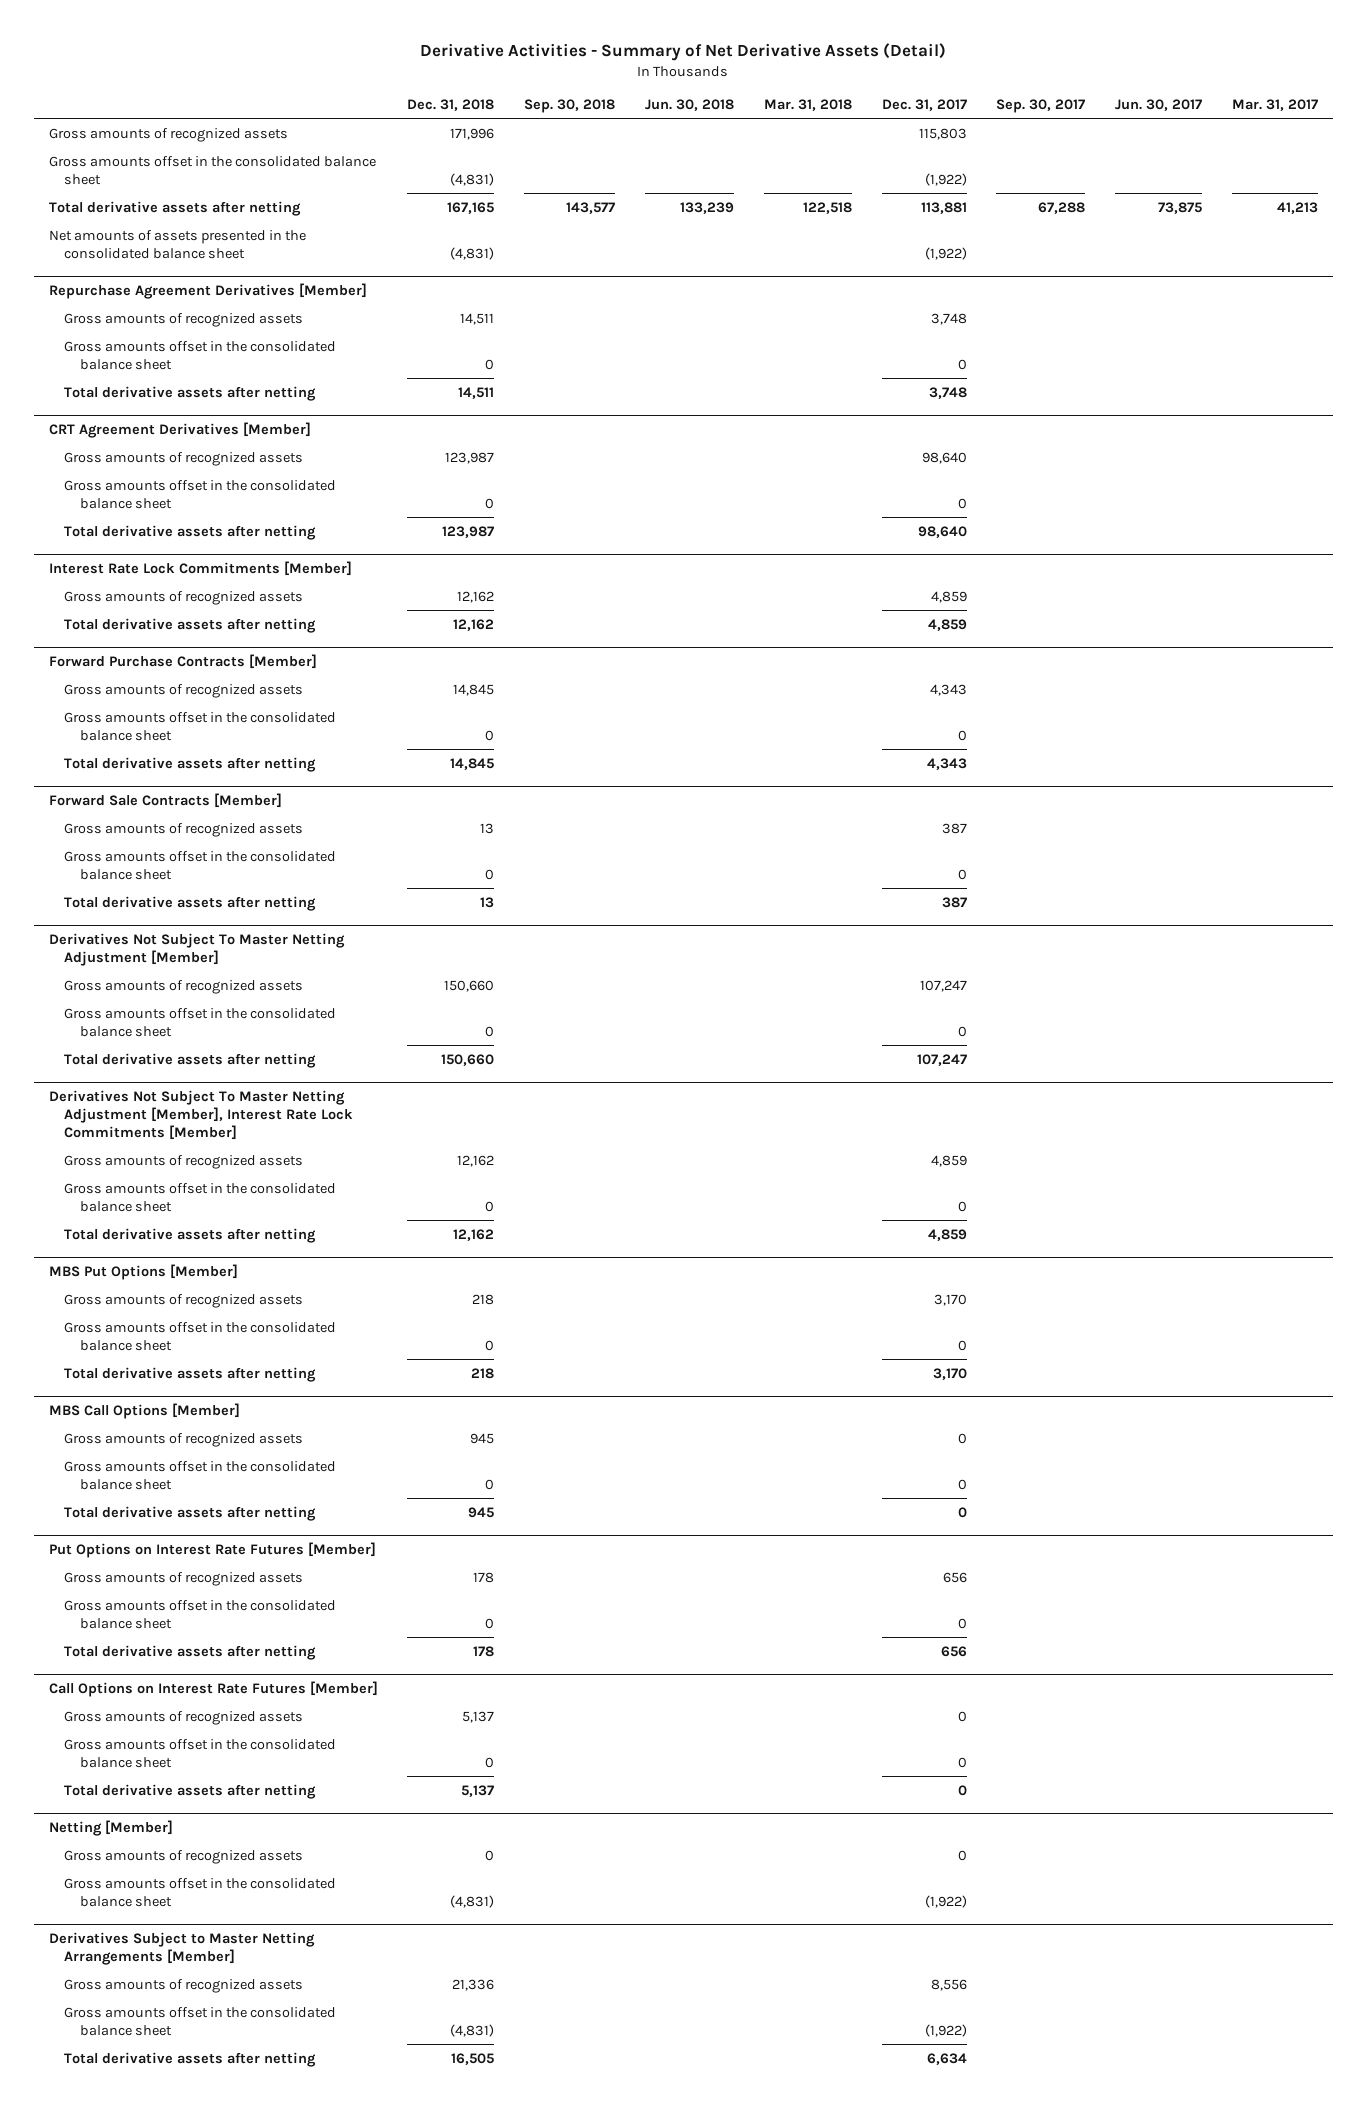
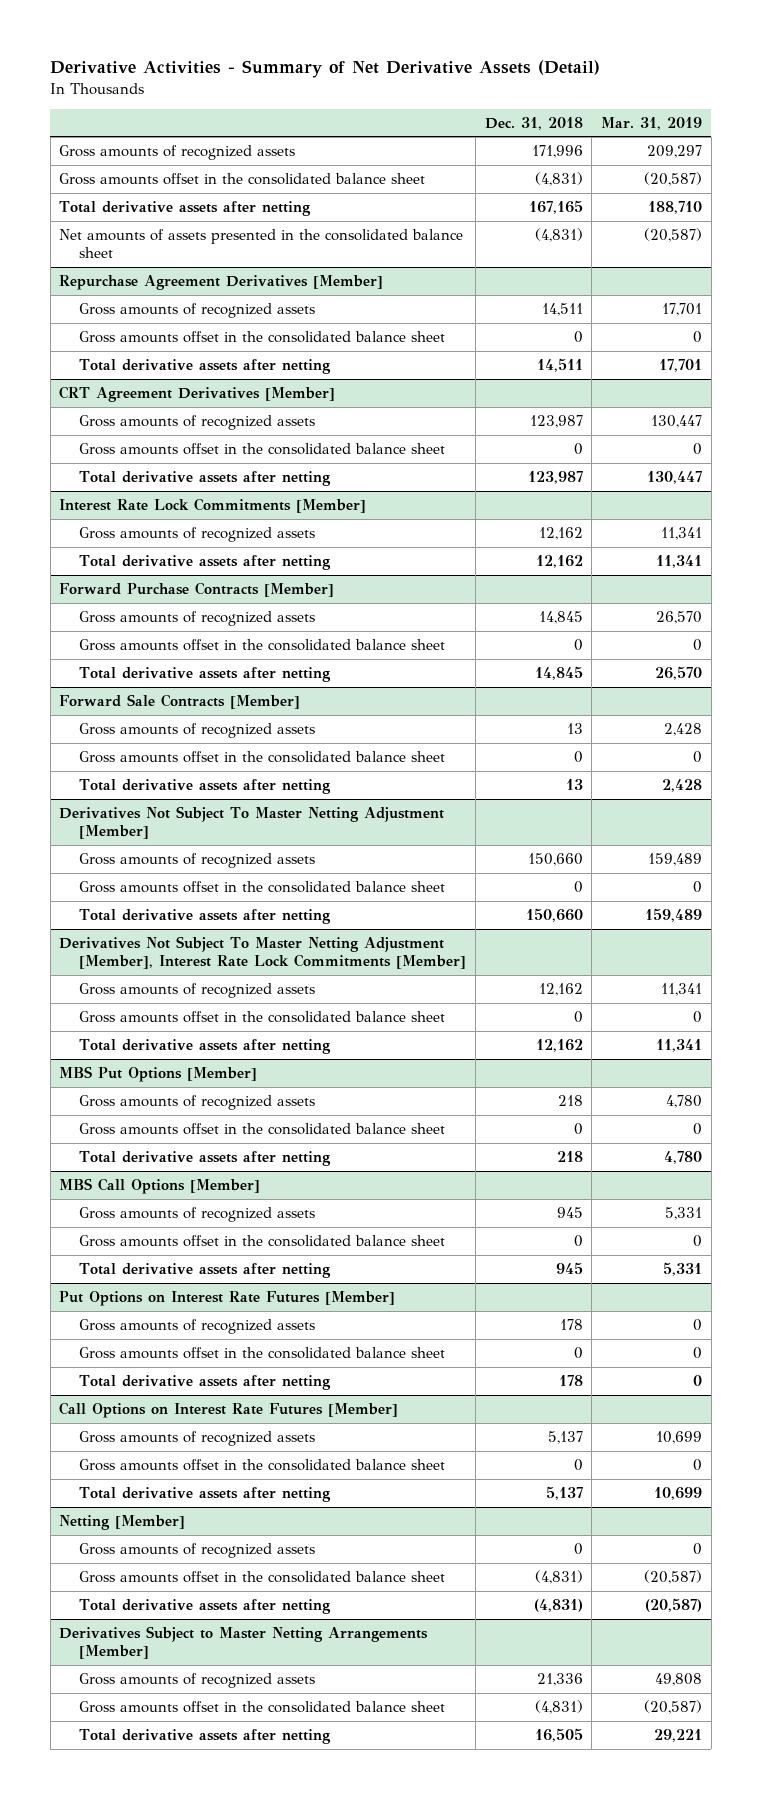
- | Dec. 31, 2018 | Sep. 30, 2018 | Jun. 30, 2018 | Mar. 31, 2018 | Dec. 31, 2017 | Sep. 30, 2017 | Jun. 30, 2017 | Mar. 31, 2017
+ | Dec. 31, 2018 | Mar. 31, 2019
@ Netting [Member]
+ Total derivative assets after netting | (4,831) | (20,587)

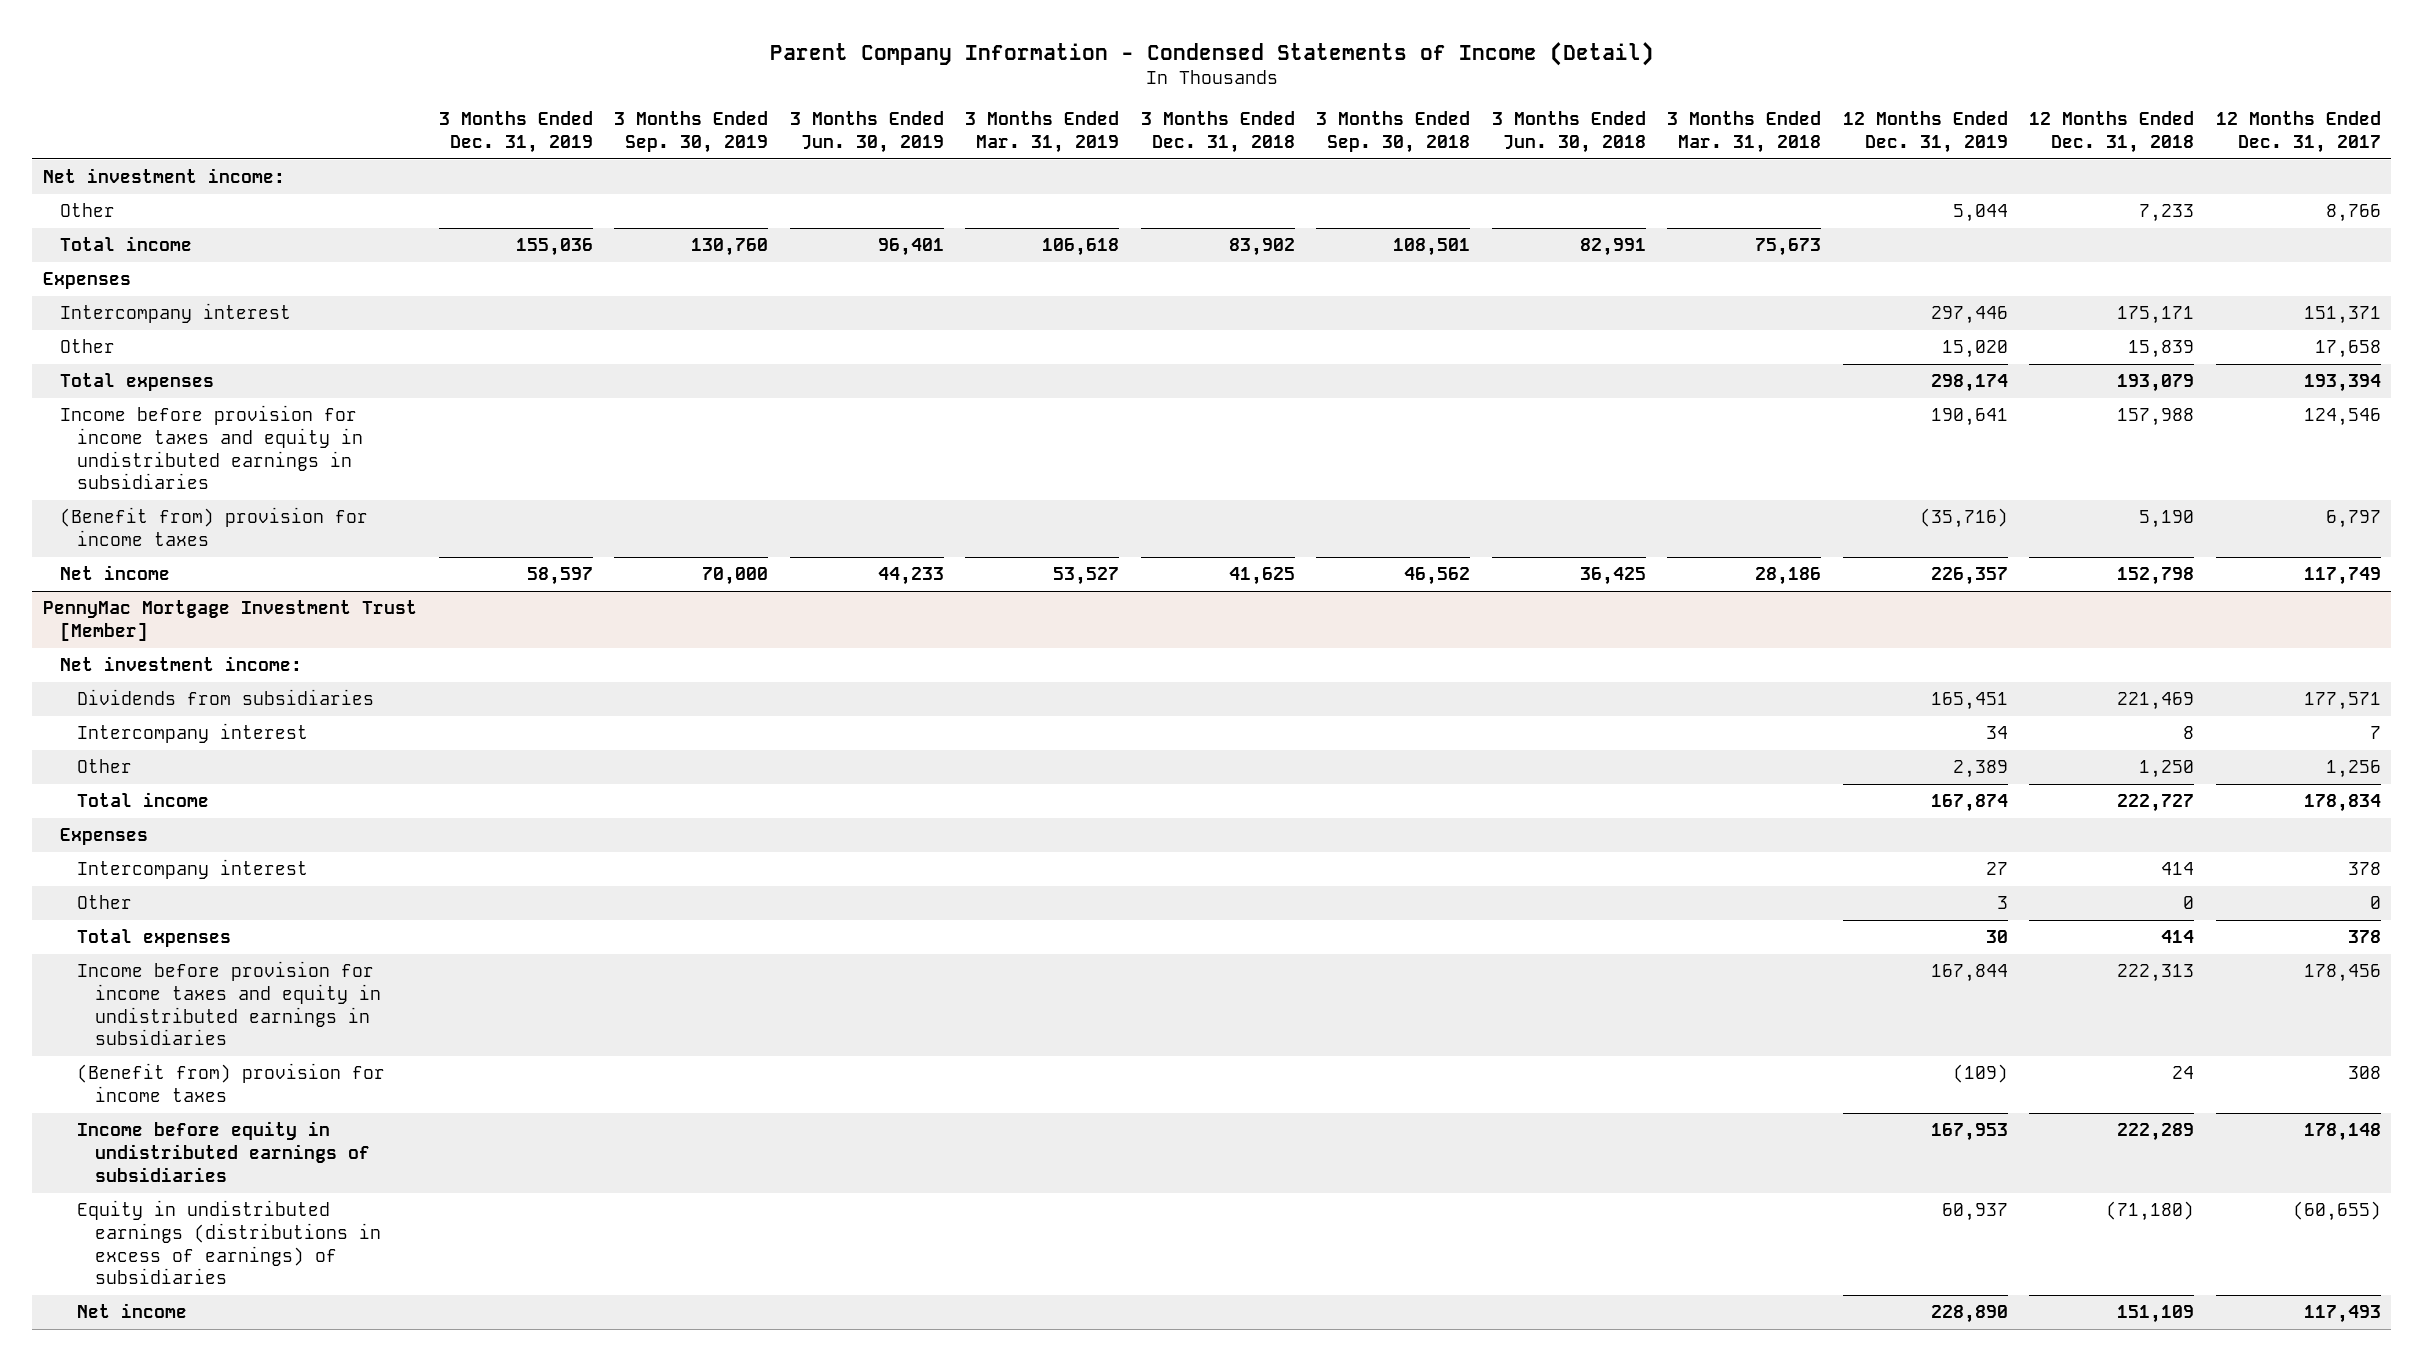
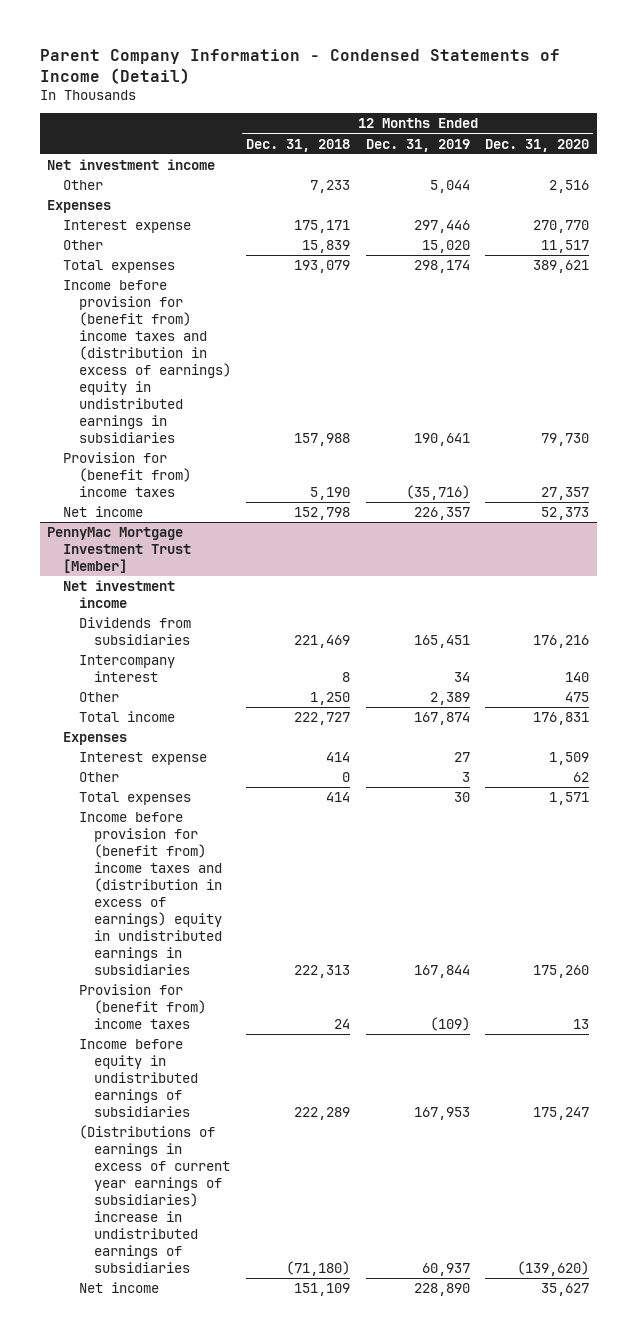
- | 3 Months Ended Dec. 31, 2019 | 3 Months Ended Sep. 30, 2019 | 3 Months Ended Jun. 30, 2019 | 3 Months Ended Mar. 31, 2019 | 3 Months Ended Dec. 31, 2018 | 3 Months Ended Sep. 30, 2018 | 3 Months Ended Jun. 30, 2018 | 3 Months Ended Mar. 31, 2018 | 12 Months Ended Dec. 31, 2019 | 12 Months Ended Dec. 31, 2018 | 12 Months Ended Dec. 31, 2017
+ | 12 Months Ended Dec. 31, 2018 | 12 Months Ended Dec. 31, 2019 | 12 Months Ended Dec. 31, 2020
- Net investment income:
+ Net investment income
- Total income | 155,036 | 130,760 | 96,401 | 106,618 | 83,902 | 108,501 | 82,991 | 75,673 | | |
- Intercompany interest | | | | | | | | | 297,446 | 175,171 | 151,371
+ Interest expense | 175,171 | 297,446 | 270,770
- Income before provision for income taxes and equity in undistributed earnings in subsidiaries | | | | | | | | | 190,641 | 157,988 | 124,546
- (Benefit from) provision for income taxes | | | | | | | | | (35,716) | 5,190 | 6,797
+ Income before provision for (benefit from) income taxes and (distribution in excess of earnings) equity in undistributed earnings in subsidiaries | 157,988 | 190,641 | 79,730
+ Provision for (benefit from) income taxes | 5,190 | (35,716) | 27,357
@ PennyMac Mortgage Investment Trust [Member]
- Net investment income:
+ Net investment income
- Intercompany interest | | | | | | | | | 27 | 414 | 378
+ Interest expense | 414 | 27 | 1,509
- Income before provision for income taxes and equity in undistributed earnings in subsidiaries | | | | | | | | | 167,844 | 222,313 | 178,456
- (Benefit from) provision for income taxes | | | | | | | | | (109) | 24 | 308
+ Income before provision for (benefit from) income taxes and (distribution in excess of earnings) equity in undistributed earnings in subsidiaries | 222,313 | 167,844 | 175,260
+ Provision for (benefit from) income taxes | 24 | (109) | 13
- Equity in undistributed earnings (distributions in excess of earnings) of subsidiaries | | | | | | | | | 60,937 | (71,180) | (60,655)
+ (Distributions of earnings in excess of current year earnings of subsidiaries) increase in undistributed earnings of subsidiaries | (71,180) | 60,937 | (139,620)

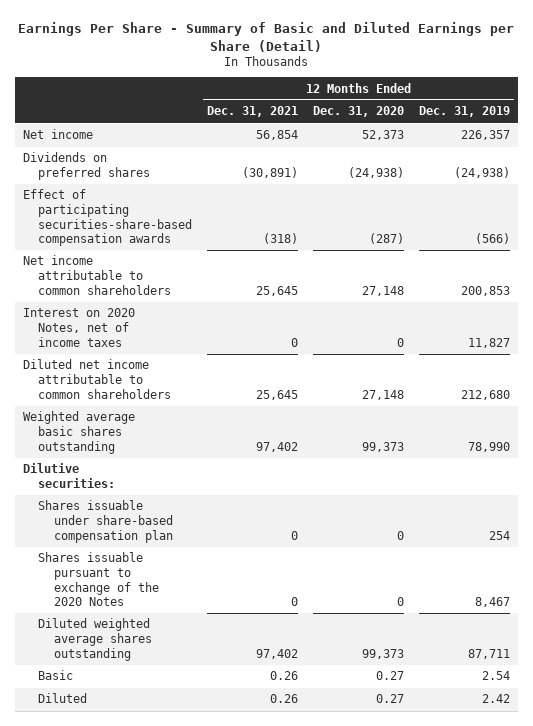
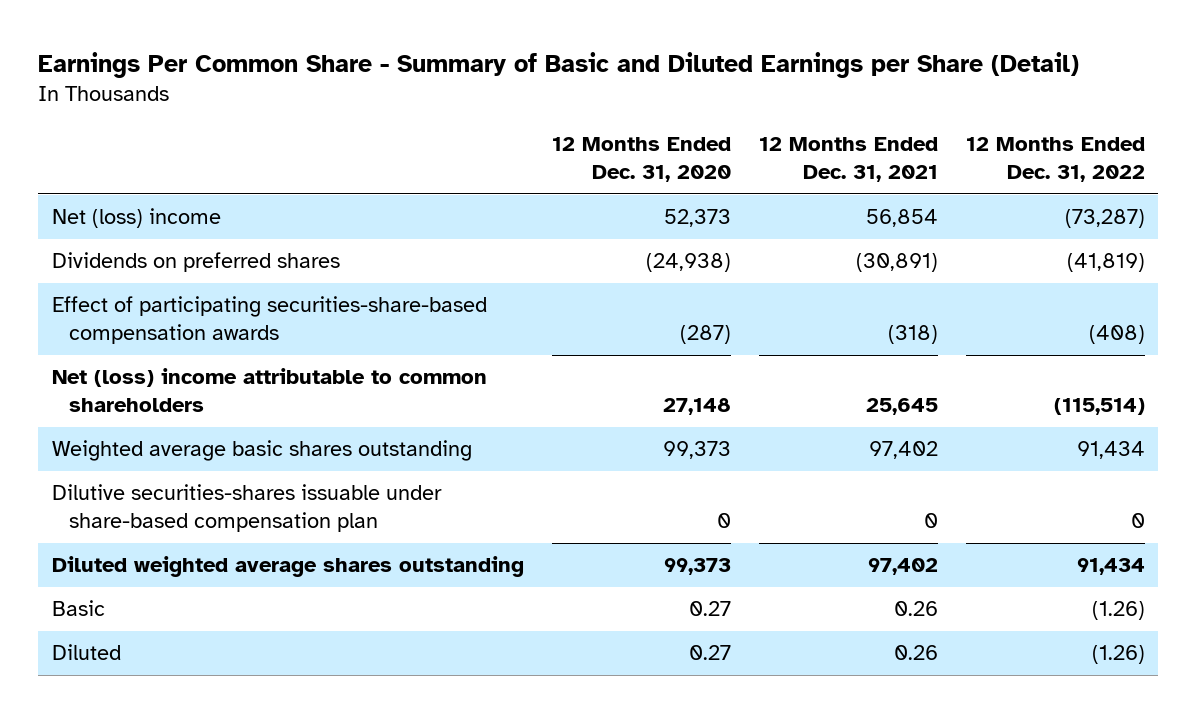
- Earnings Per Share - Summary of Basic and Diluted Earnings per Share (Detail)
+ Earnings Per Common Share - Summary of Basic and Diluted Earnings per Share (Detail)
- | 12 Months Ended Dec. 31, 2021 | 12 Months Ended Dec. 31, 2020 | 12 Months Ended Dec. 31, 2019
+ | 12 Months Ended Dec. 31, 2020 | 12 Months Ended Dec. 31, 2021 | 12 Months Ended Dec. 31, 2022
- Net income | 56,854 | 52,373 | 226,357
+ Net (loss) income | 52,373 | 56,854 | (73,287)
- Net income attributable to common shareholders | 25,645 | 27,148 | 200,853
- Interest on 2020 Notes, net of income taxes | 0 | 0 | 11,827
- Diluted net income attributable to common shareholders | 25,645 | 27,148 | 212,680
+ Net (loss) income attributable to common shareholders | 27,148 | 25,645 | (115,514)
- Dilutive securities:
- Shares issuable under share-based compensation plan | 0 | 0 | 254
- Shares issuable pursuant to exchange of the 2020 Notes | 0 | 0 | 8,467
+ Dilutive securities-shares issuable under share-based compensation plan | 0 | 0 | 0

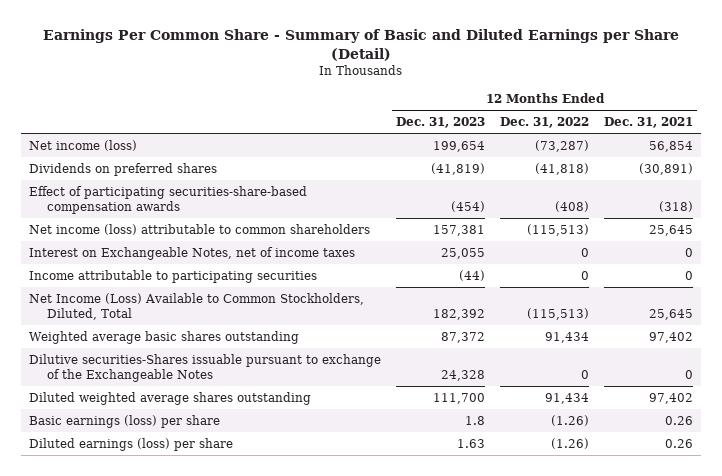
- | 12 Months Ended Dec. 31, 2020 | 12 Months Ended Dec. 31, 2021 | 12 Months Ended Dec. 31, 2022
+ | 12 Months Ended Dec. 31, 2023 | 12 Months Ended Dec. 31, 2022 | 12 Months Ended Dec. 31, 2021
- Net (loss) income | 52,373 | 56,854 | (73,287)
- Dividends on preferred shares | (24,938) | (30,891) | (41,819)
+ Net income (loss) | 199,654 | (73,287) | 56,854
+ Dividends on preferred shares | (41,819) | (41,818) | (30,891)
- Net (loss) income attributable to common shareholders | 27,148 | 25,645 | (115,514)
+ Net income (loss) attributable to common shareholders | 157,381 | (115,513) | 25,645
+ Interest on Exchangeable Notes, net of income taxes | 25,055 | 0 | 0
+ Income attributable to participating securities | (44) | 0 | 0
+ Net Income (Loss) Available to Common Stockholders, Diluted, Total | 182,392 | (115,513) | 25,645
- Dilutive securities-shares issuable under share-based compensation plan | 0 | 0 | 0
+ Dilutive securities-Shares issuable pursuant to exchange of the Exchangeable Notes | 24,328 | 0 | 0
- Basic | 0.27 | 0.26 | (1.26)
- Diluted | 0.27 | 0.26 | (1.26)
+ Basic earnings (loss) per share | 1.8 | (1.26) | 0.26
+ Diluted earnings (loss) per share | 1.63 | (1.26) | 0.26

